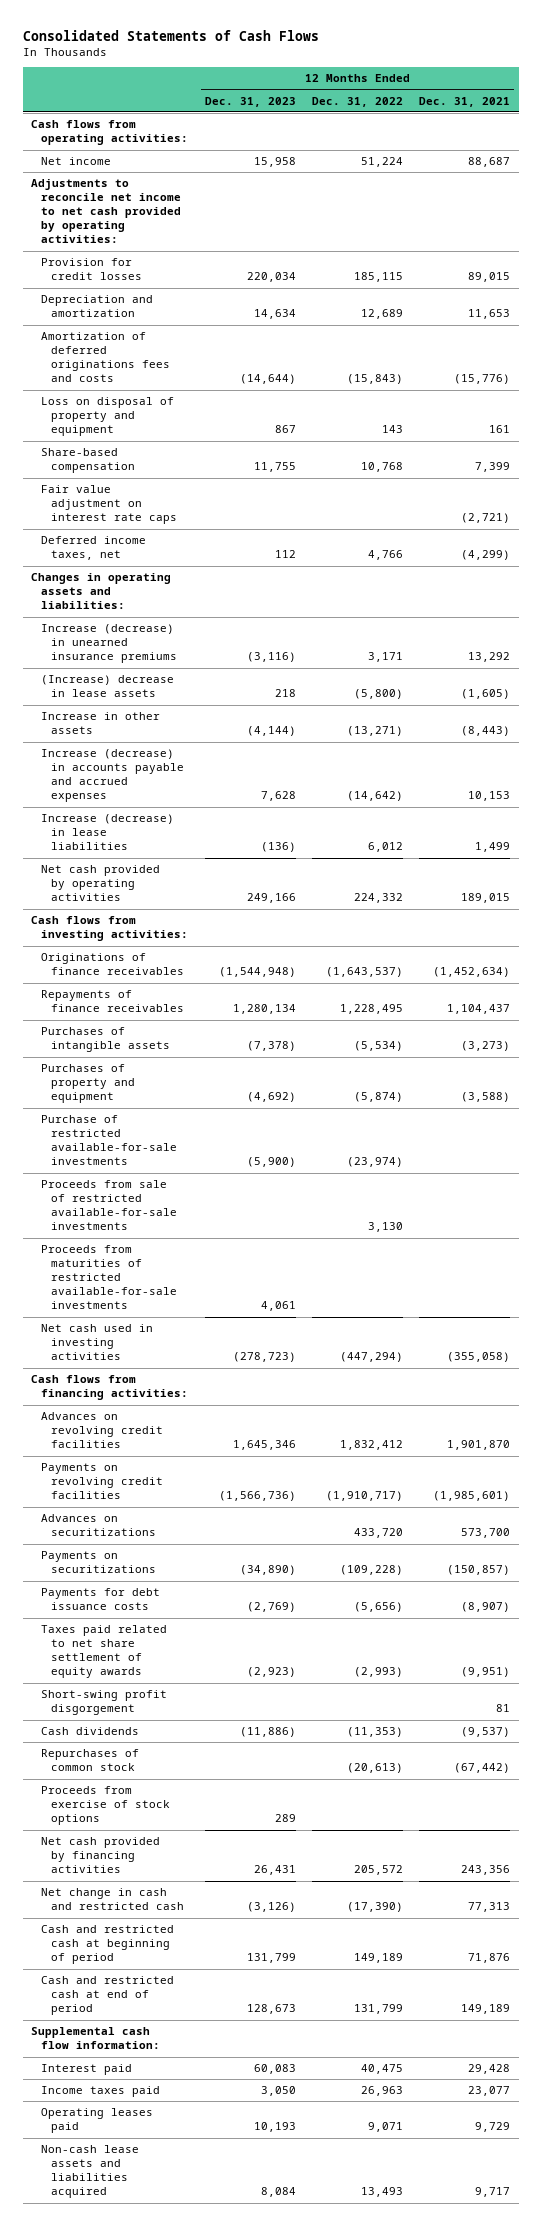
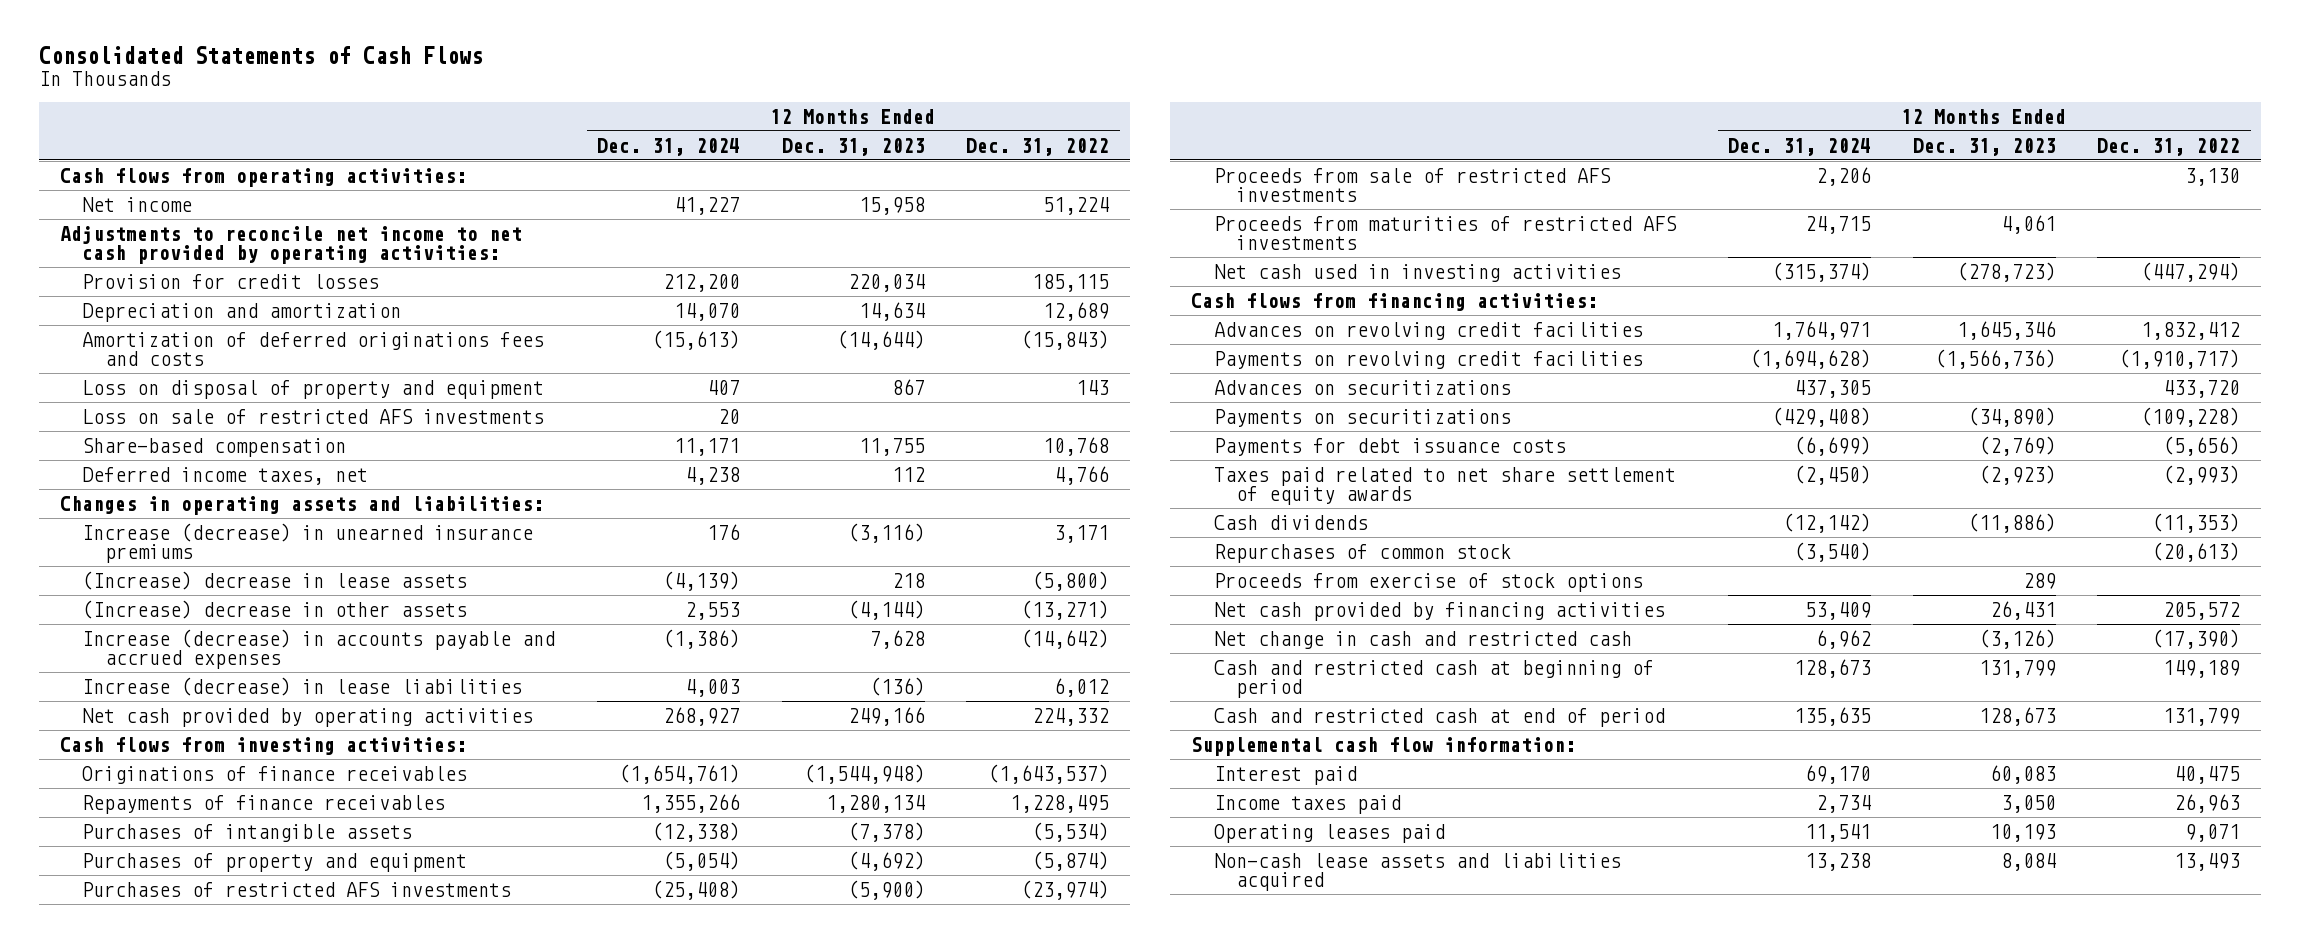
- | 12 Months Ended Dec. 31, 2023 | 12 Months Ended Dec. 31, 2022 | 12 Months Ended Dec. 31, 2021
+ | 12 Months Ended Dec. 31, 2024 | 12 Months Ended Dec. 31, 2023 | 12 Months Ended Dec. 31, 2022
+ Loss on sale of restricted AFS investments | 20 | |
- Fair value adjustment on interest rate caps | | | (2,721)
- Increase in other assets | (4,144) | (13,271) | (8,443)
+ (Increase) decrease in other assets | 2,553 | (4,144) | (13,271)
- Purchase of restricted available-for-sale investments | (5,900) | (23,974) |
- Proceeds from sale of restricted available-for-sale investments | | 3,130 |
- Proceeds from maturities of restricted available-for-sale investments | 4,061 | |
+ Purchases of restricted AFS investments | (25,408) | (5,900) | (23,974)
+ Proceeds from sale of restricted AFS investments | 2,206 | | 3,130
+ Proceeds from maturities of restricted AFS investments | 24,715 | 4,061 |
- Short-swing profit disgorgement | | | 81

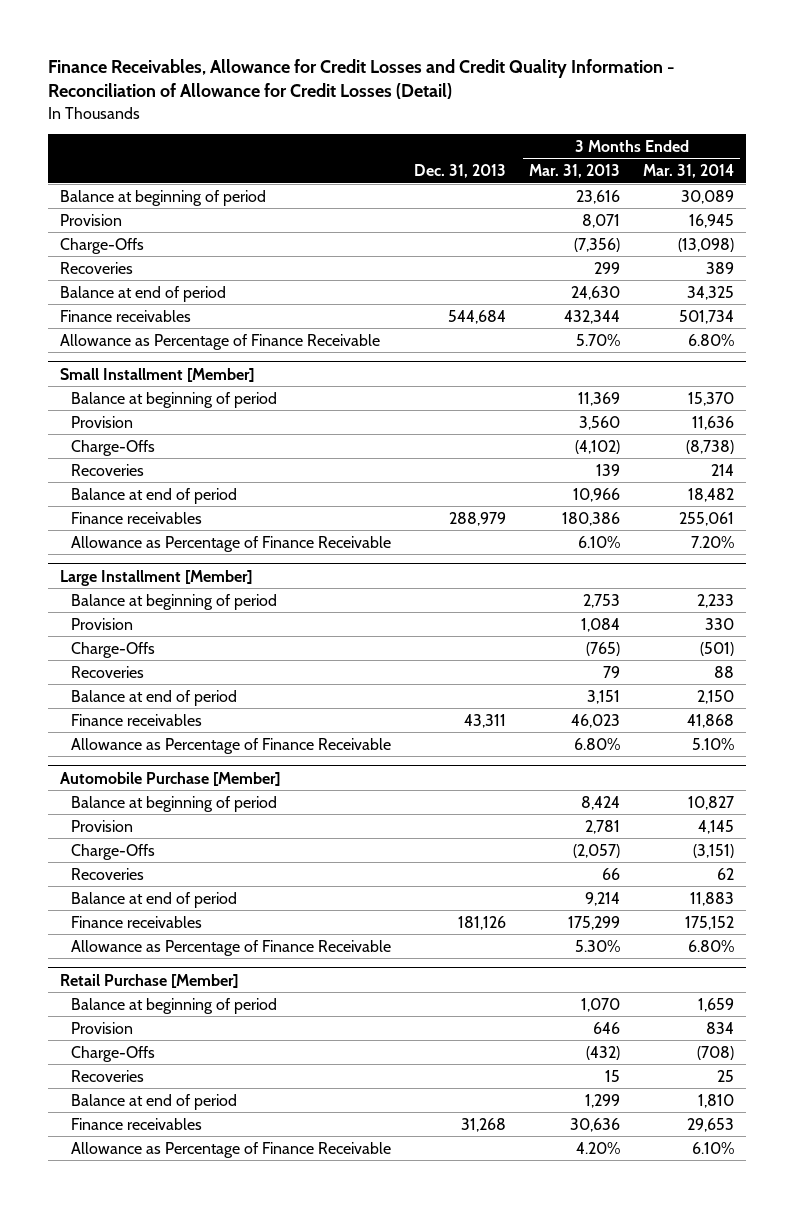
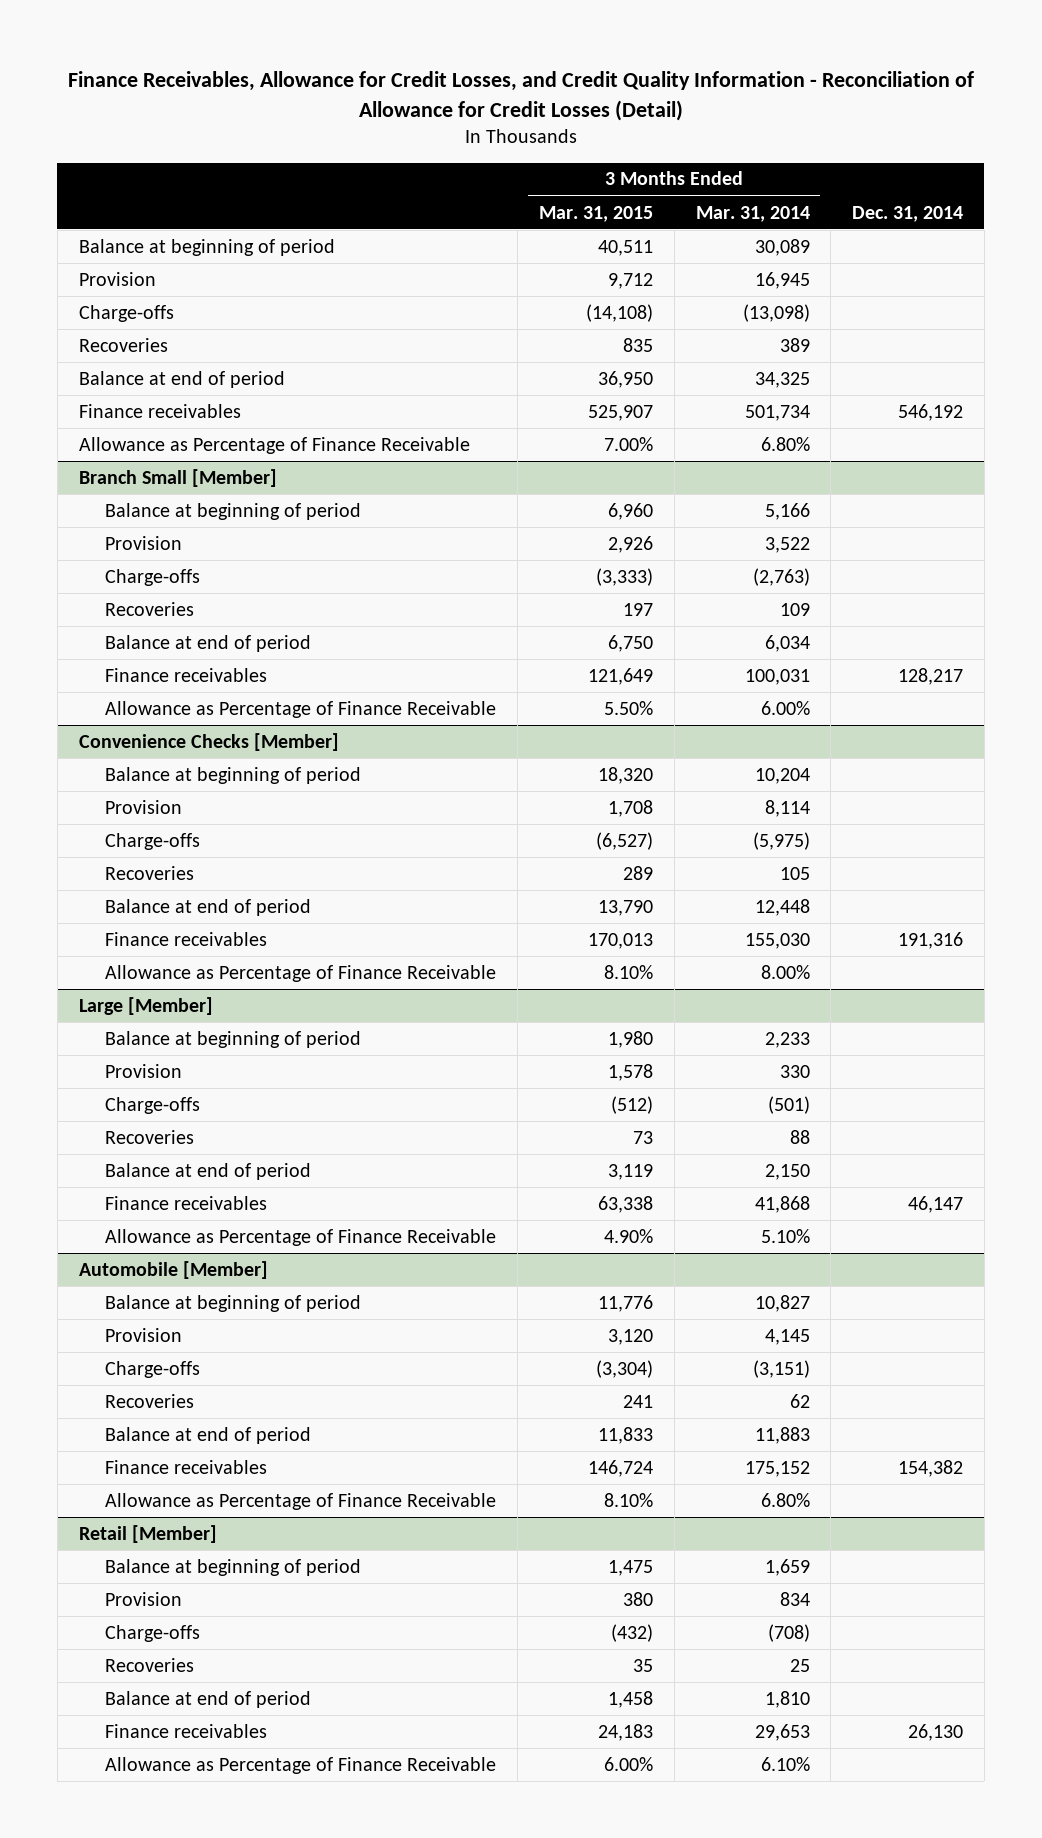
- Finance Receivables, Allowance for Credit Losses and Credit Quality Information - Reconciliation of Allowance for Credit Losses (Detail)
+ Finance Receivables, Allowance for Credit Losses, and Credit Quality Information - Reconciliation of Allowance for Credit Losses (Detail)
- | Dec. 31, 2013 | 3 Months Ended Mar. 31, 2013 | 3 Months Ended Mar. 31, 2014
+ | 3 Months Ended Mar. 31, 2015 | 3 Months Ended Mar. 31, 2014 | Dec. 31, 2014
- Charge-Offs | | (7,356) | (13,098)
+ Charge-offs | (14,108) | (13,098) |
- Small Installment [Member]
- Balance at beginning of period | | 11,369 | 15,370
- Provision | | 3,560 | 11,636
- Charge-Offs | | (4,102) | (8,738)
- Recoveries | | 139 | 214
- Balance at end of period | | 10,966 | 18,482
- Finance receivables | 288,979 | 180,386 | 255,061
- Allowance as Percentage of Finance Receivable | | 6.10% | 7.20%
- Large Installment [Member]
+ Branch Small [Member]
+ Balance at beginning of period | 6,960 | 5,166 |
+ Provision | 2,926 | 3,522 |
+ Charge-offs | (3,333) | (2,763) |
+ Recoveries | 197 | 109 |
+ Balance at end of period | 6,750 | 6,034 |
+ Finance receivables | 121,649 | 100,031 | 128,217
+ Allowance as Percentage of Finance Receivable | 5.50% | 6.00% |
+ Convenience Checks [Member]
+ Balance at beginning of period | 18,320 | 10,204 |
+ Provision | 1,708 | 8,114 |
+ Charge-offs | (6,527) | (5,975) |
+ Recoveries | 289 | 105 |
+ Balance at end of period | 13,790 | 12,448 |
+ Finance receivables | 170,013 | 155,030 | 191,316
+ Allowance as Percentage of Finance Receivable | 8.10% | 8.00% |
+ Large [Member]
- Charge-Offs | | (765) | (501)
+ Charge-offs | (512) | (501) |
- Automobile Purchase [Member]
+ Automobile [Member]
- Charge-Offs | | (2,057) | (3,151)
+ Charge-offs | (3,304) | (3,151) |
- Retail Purchase [Member]
+ Retail [Member]
- Charge-Offs | | (432) | (708)
+ Charge-offs | (432) | (708) |

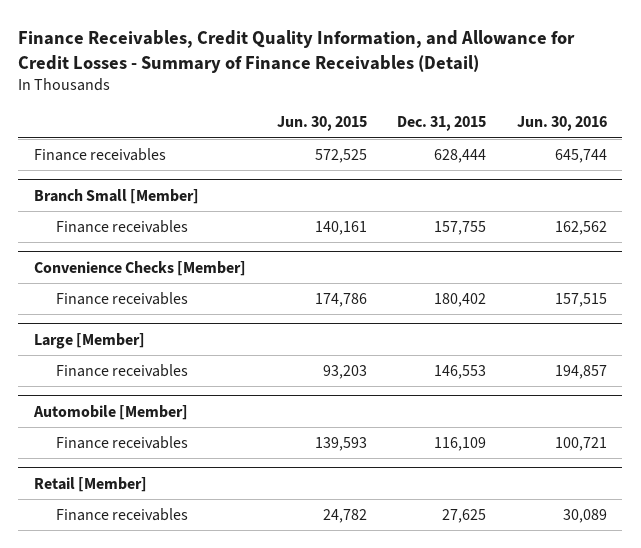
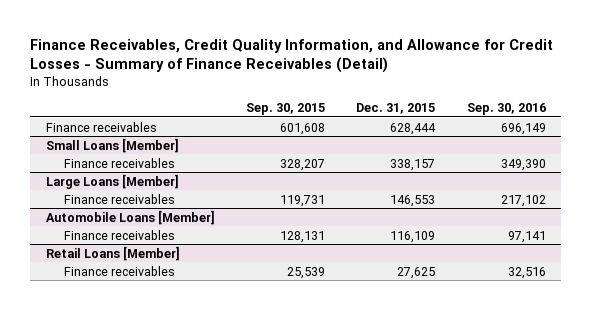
- | Jun. 30, 2015 | Dec. 31, 2015 | Jun. 30, 2016
+ | Sep. 30, 2015 | Dec. 31, 2015 | Sep. 30, 2016
- Branch Small [Member]
- Finance receivables | 140,161 | 157,755 | 162,562
- Convenience Checks [Member]
- Finance receivables | 174,786 | 180,402 | 157,515
- Large [Member]
+ Small Loans [Member]
+ Finance receivables | 328,207 | 338,157 | 349,390
+ Large Loans [Member]
- Automobile [Member]
+ Automobile Loans [Member]
- Retail [Member]
+ Retail Loans [Member]

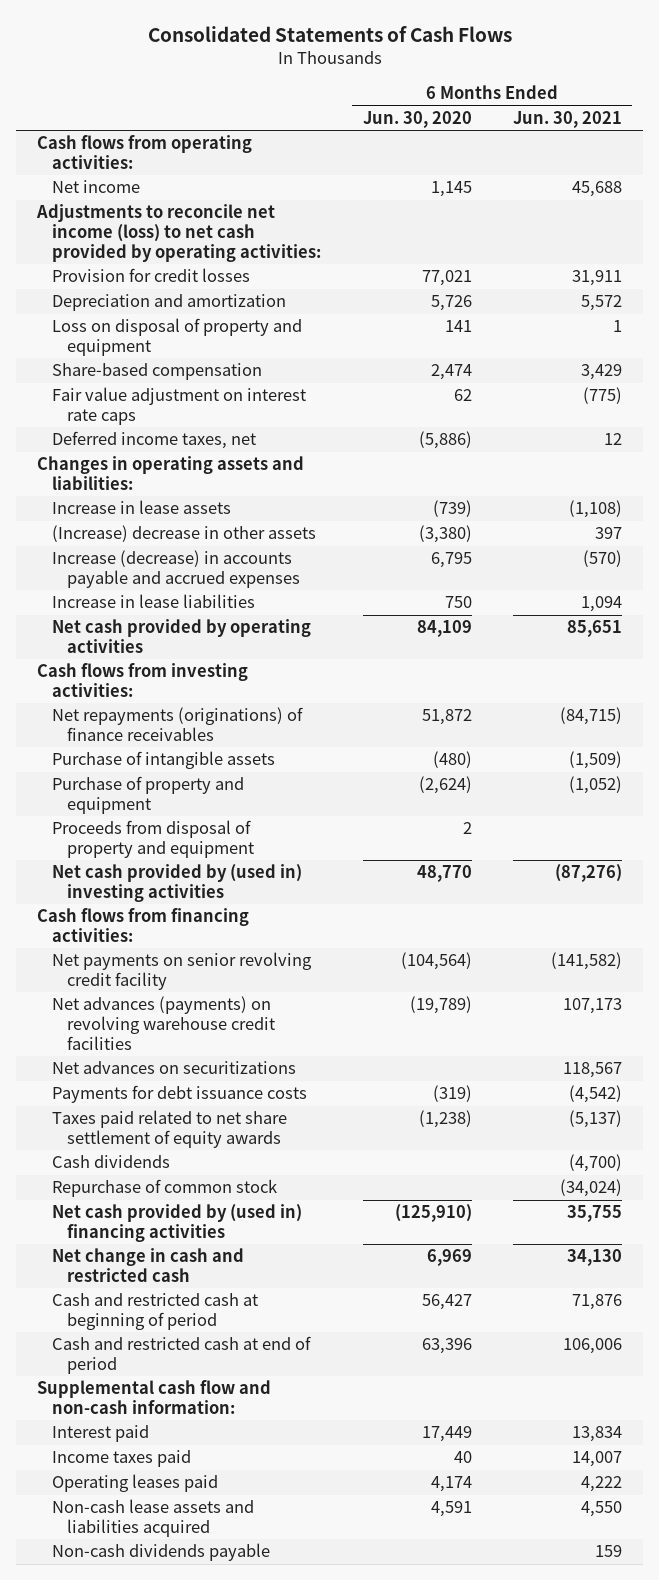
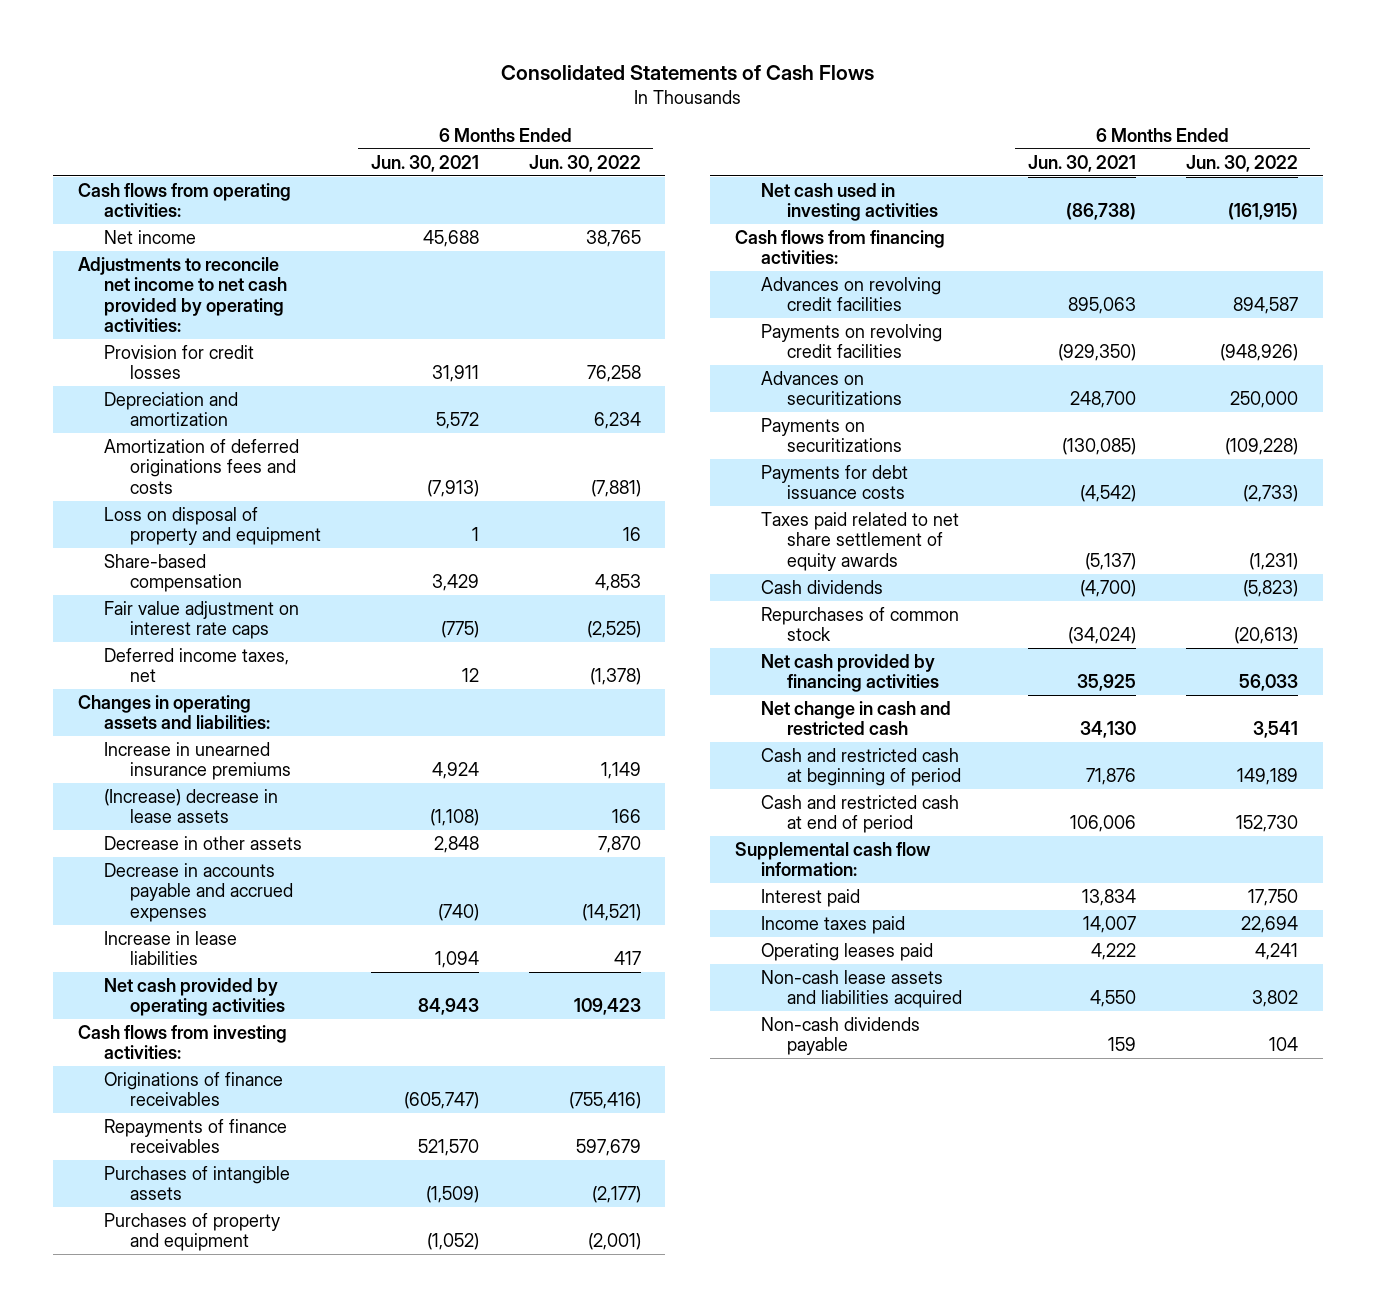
- | 6 Months Ended Jun. 30, 2020 | 6 Months Ended Jun. 30, 2021
+ | 6 Months Ended Jun. 30, 2021 | 6 Months Ended Jun. 30, 2022
- Adjustments to reconcile net income (loss) to net cash provided by operating activities:
+ Adjustments to reconcile net income to net cash provided by operating activities:
+ Amortization of deferred originations fees and costs | (7,913) | (7,881)
- Increase in lease assets | (739) | (1,108)
- (Increase) decrease in other assets | (3,380) | 397
- Increase (decrease) in accounts payable and accrued expenses | 6,795 | (570)
+ Increase in unearned insurance premiums | 4,924 | 1,149
+ (Increase) decrease in lease assets | (1,108) | 166
+ Decrease in other assets | 2,848 | 7,870
+ Decrease in accounts payable and accrued expenses | (740) | (14,521)
- Net cash provided by operating activities | 84,109 | 85,651
+ Net cash provided by operating activities | 84,943 | 109,423
- Net repayments (originations) of finance receivables | 51,872 | (84,715)
- Purchase of intangible assets | (480) | (1,509)
- Purchase of property and equipment | (2,624) | (1,052)
- Proceeds from disposal of property and equipment | 2 |
- Net cash provided by (used in) investing activities | 48,770 | (87,276)
+ Originations of finance receivables | (605,747) | (755,416)
+ Repayments of finance receivables | 521,570 | 597,679
+ Purchases of intangible assets | (1,509) | (2,177)
+ Purchases of property and equipment | (1,052) | (2,001)
+ Net cash used in investing activities | (86,738) | (161,915)
- Net payments on senior revolving credit facility | (104,564) | (141,582)
- Net advances (payments) on revolving warehouse credit facilities | (19,789) | 107,173
- Net advances on securitizations | | 118,567
+ Advances on revolving credit facilities | 895,063 | 894,587
+ Payments on revolving credit facilities | (929,350) | (948,926)
+ Advances on securitizations | 248,700 | 250,000
+ Payments on securitizations | (130,085) | (109,228)
- Repurchase of common stock | | (34,024)
- Net cash provided by (used in) financing activities | (125,910) | 35,755
+ Repurchases of common stock | (34,024) | (20,613)
+ Net cash provided by financing activities | 35,925 | 56,033
- Supplemental cash flow and non-cash information:
+ Supplemental cash flow information:

